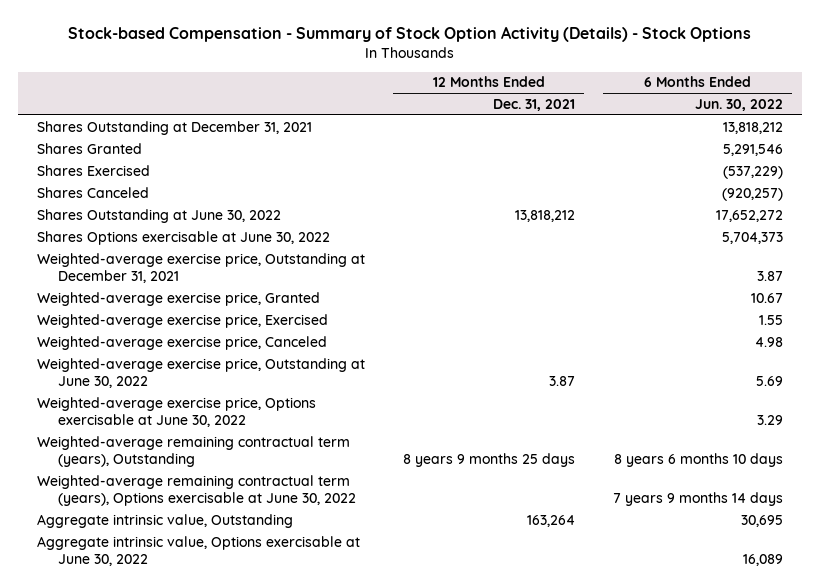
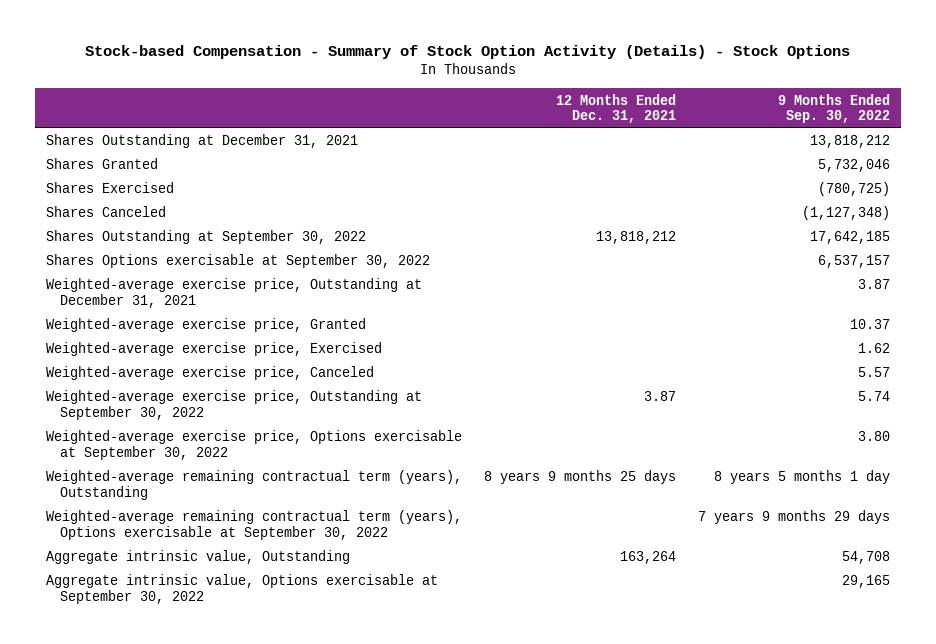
- | 12 Months Ended Dec. 31, 2021 | 6 Months Ended Jun. 30, 2022
+ | 12 Months Ended Dec. 31, 2021 | 9 Months Ended Sep. 30, 2022
- Shares Outstanding at June 30, 2022 | 13,818,212 | 17,652,272
- Shares Options exercisable at June 30, 2022 | | 5,704,373
+ Shares Outstanding at September 30, 2022 | 13,818,212 | 17,642,185
+ Shares Options exercisable at September 30, 2022 | | 6,537,157
- Weighted-average exercise price, Outstanding at June 30, 2022 | 3.87 | 5.69
- Weighted-average exercise price, Options exercisable at June 30, 2022 | | 3.29
+ Weighted-average exercise price, Outstanding at September 30, 2022 | 3.87 | 5.74
+ Weighted-average exercise price, Options exercisable at September 30, 2022 | | 3.80
- Weighted-average remaining contractual term (years), Options exercisable at June 30, 2022 | | 7 years 9 months 14 days
+ Weighted-average remaining contractual term (years), Options exercisable at September 30, 2022 | | 7 years 9 months 29 days
- Aggregate intrinsic value, Options exercisable at June 30, 2022 | | 16,089
+ Aggregate intrinsic value, Options exercisable at September 30, 2022 | | 29,165

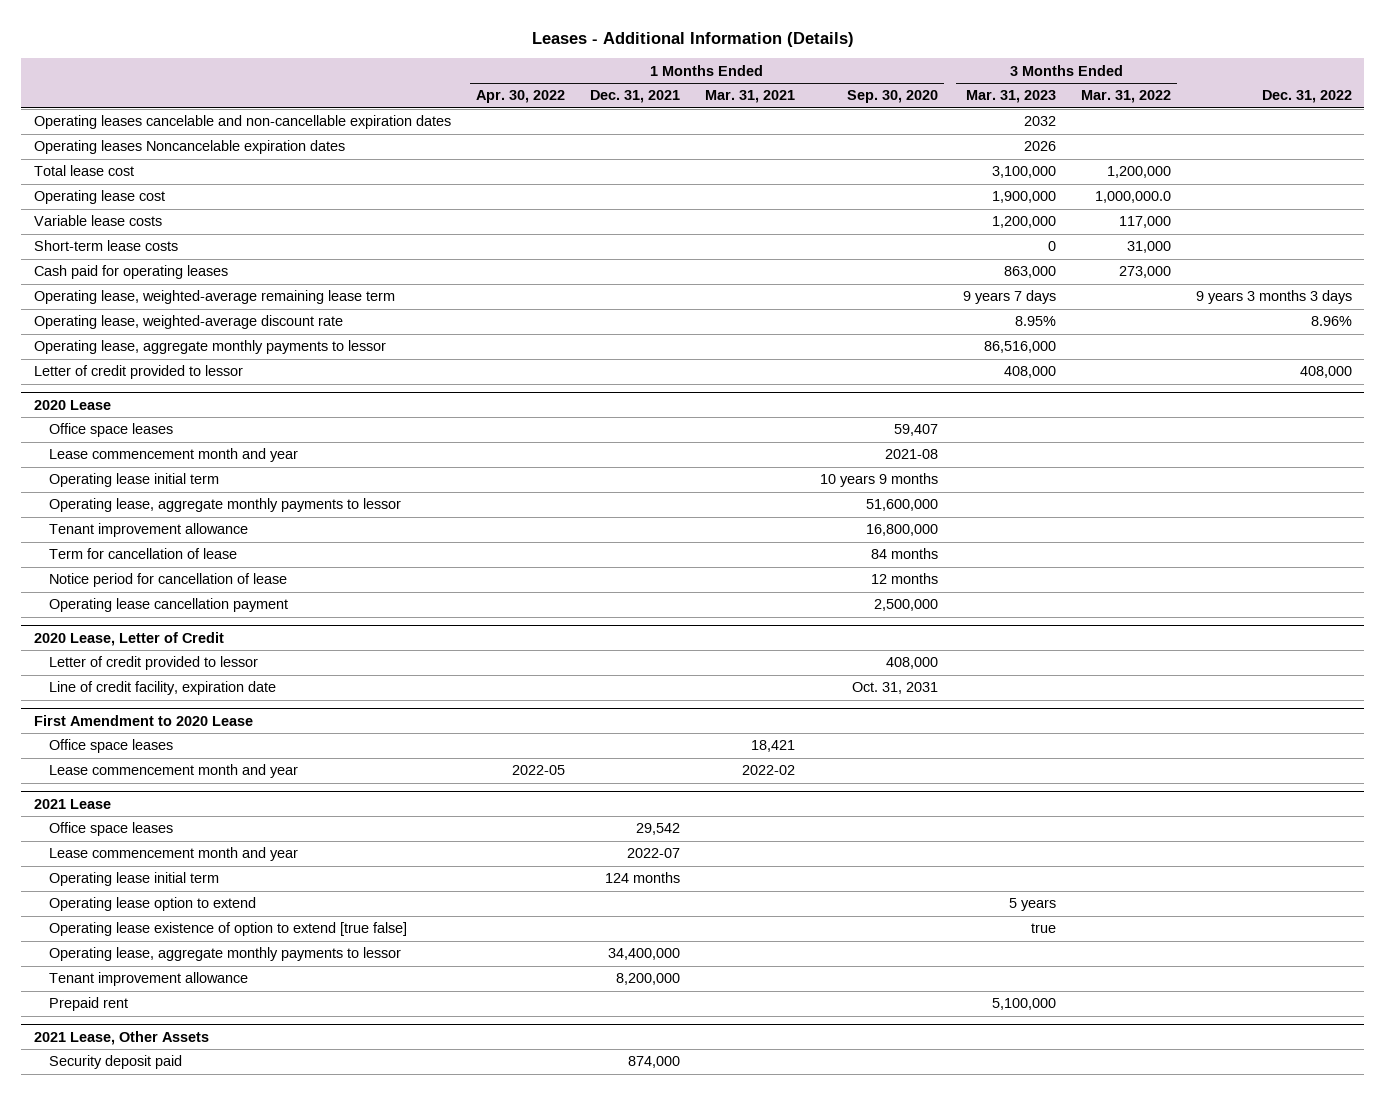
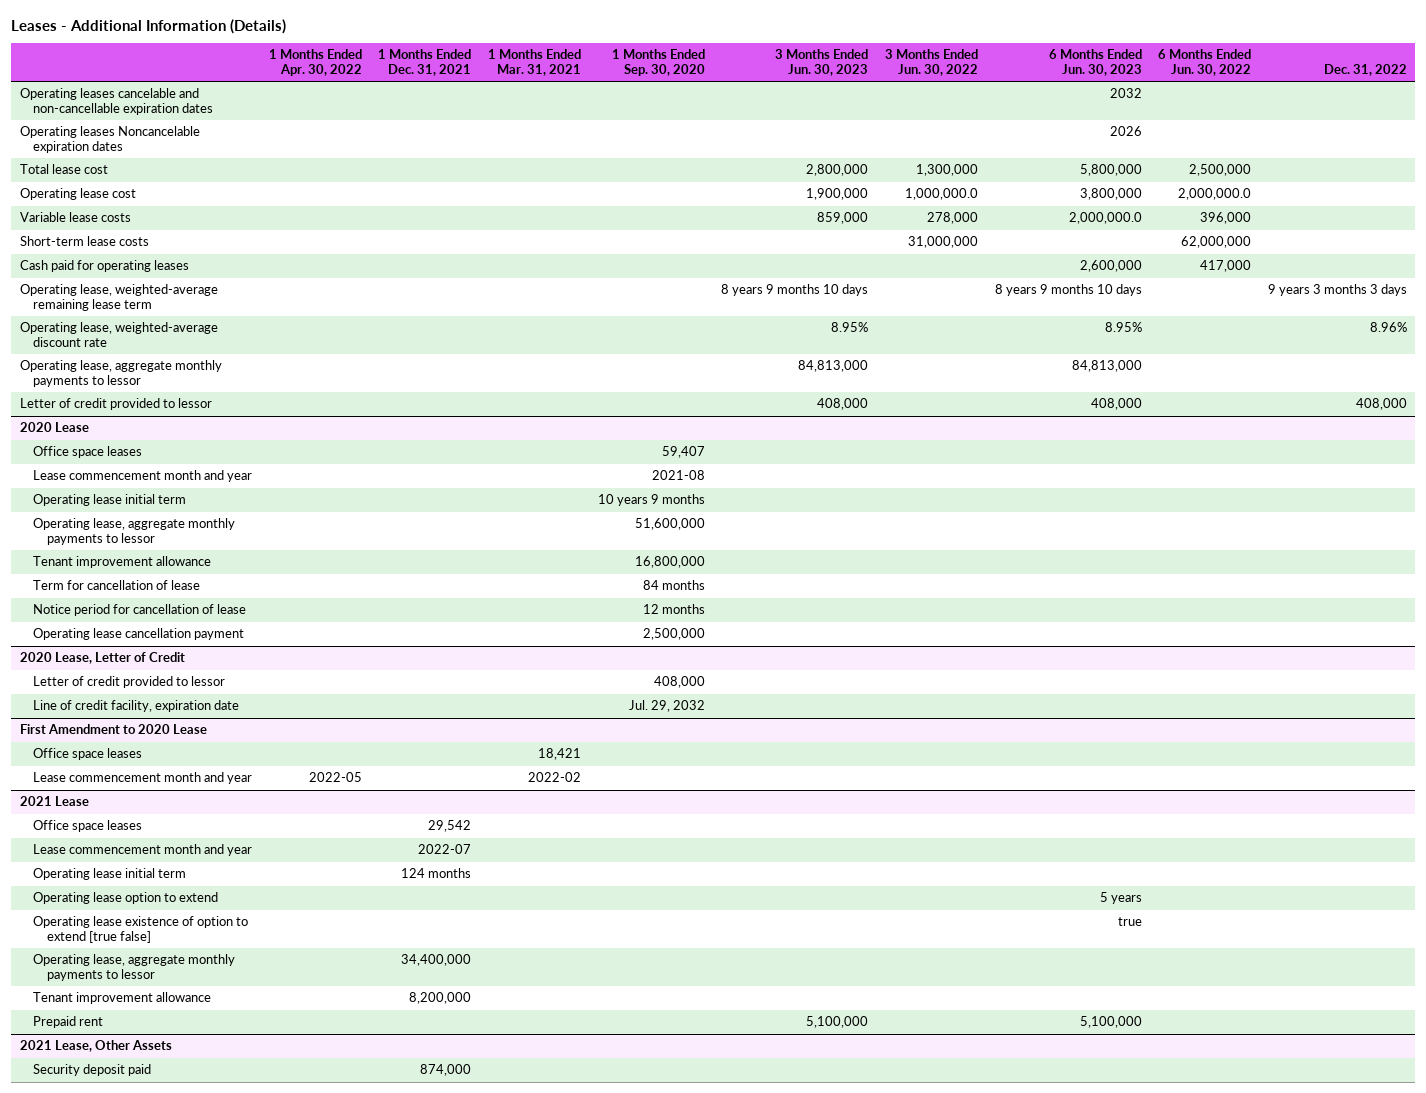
- | 1 Months Ended Apr. 30, 2022 | 1 Months Ended Dec. 31, 2021 | 1 Months Ended Mar. 31, 2021 | 1 Months Ended Sep. 30, 2020 | 3 Months Ended Mar. 31, 2023 | 3 Months Ended Mar. 31, 2022 | Dec. 31, 2022
+ | 1 Months Ended Apr. 30, 2022 | 1 Months Ended Dec. 31, 2021 | 1 Months Ended Mar. 31, 2021 | 1 Months Ended Sep. 30, 2020 | 3 Months Ended Jun. 30, 2023 | 3 Months Ended Jun. 30, 2022 | 6 Months Ended Jun. 30, 2023 | 6 Months Ended Jun. 30, 2022 | Dec. 31, 2022
@ 2020 Lease, Letter of Credit
- Line of credit facility, expiration date | | | | Oct. 31, 2031 | | |
+ Line of credit facility, expiration date | | | | Jul. 29, 2032 | | | | |

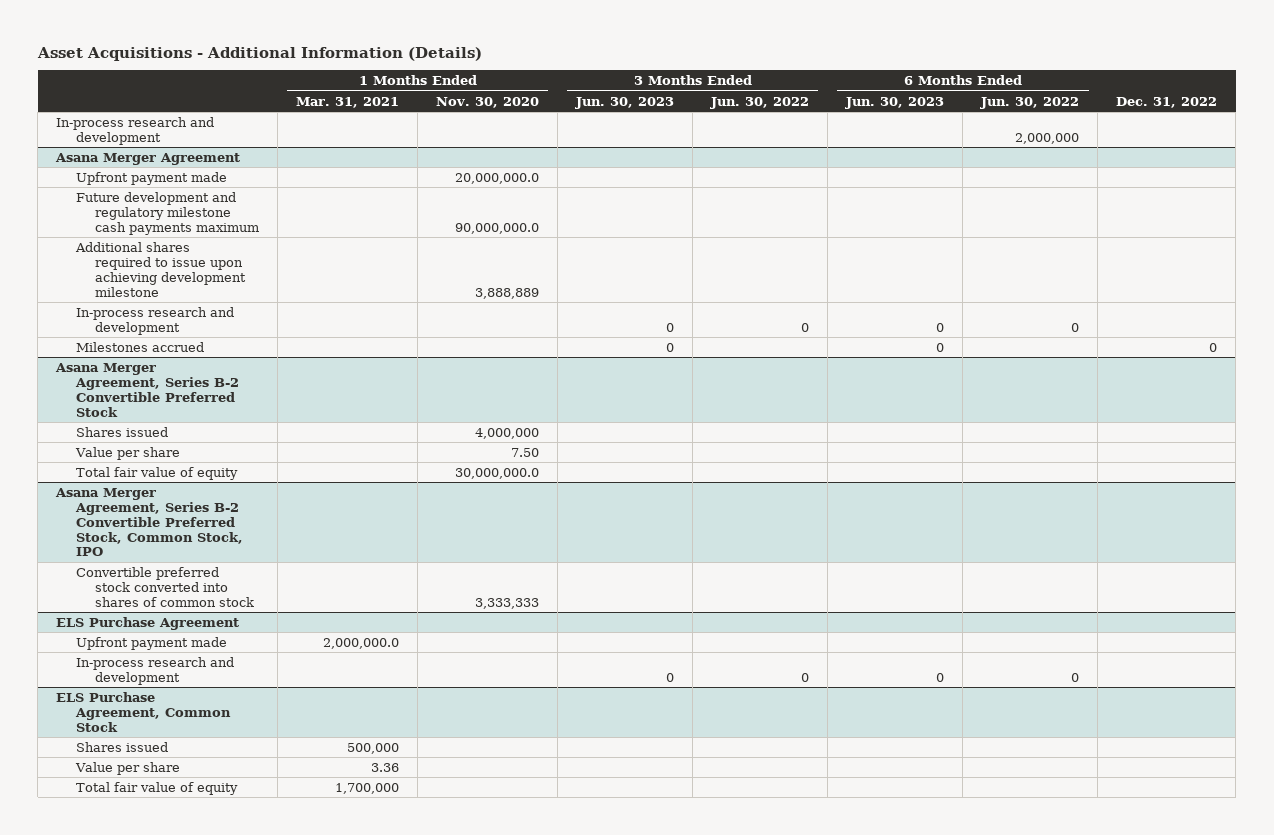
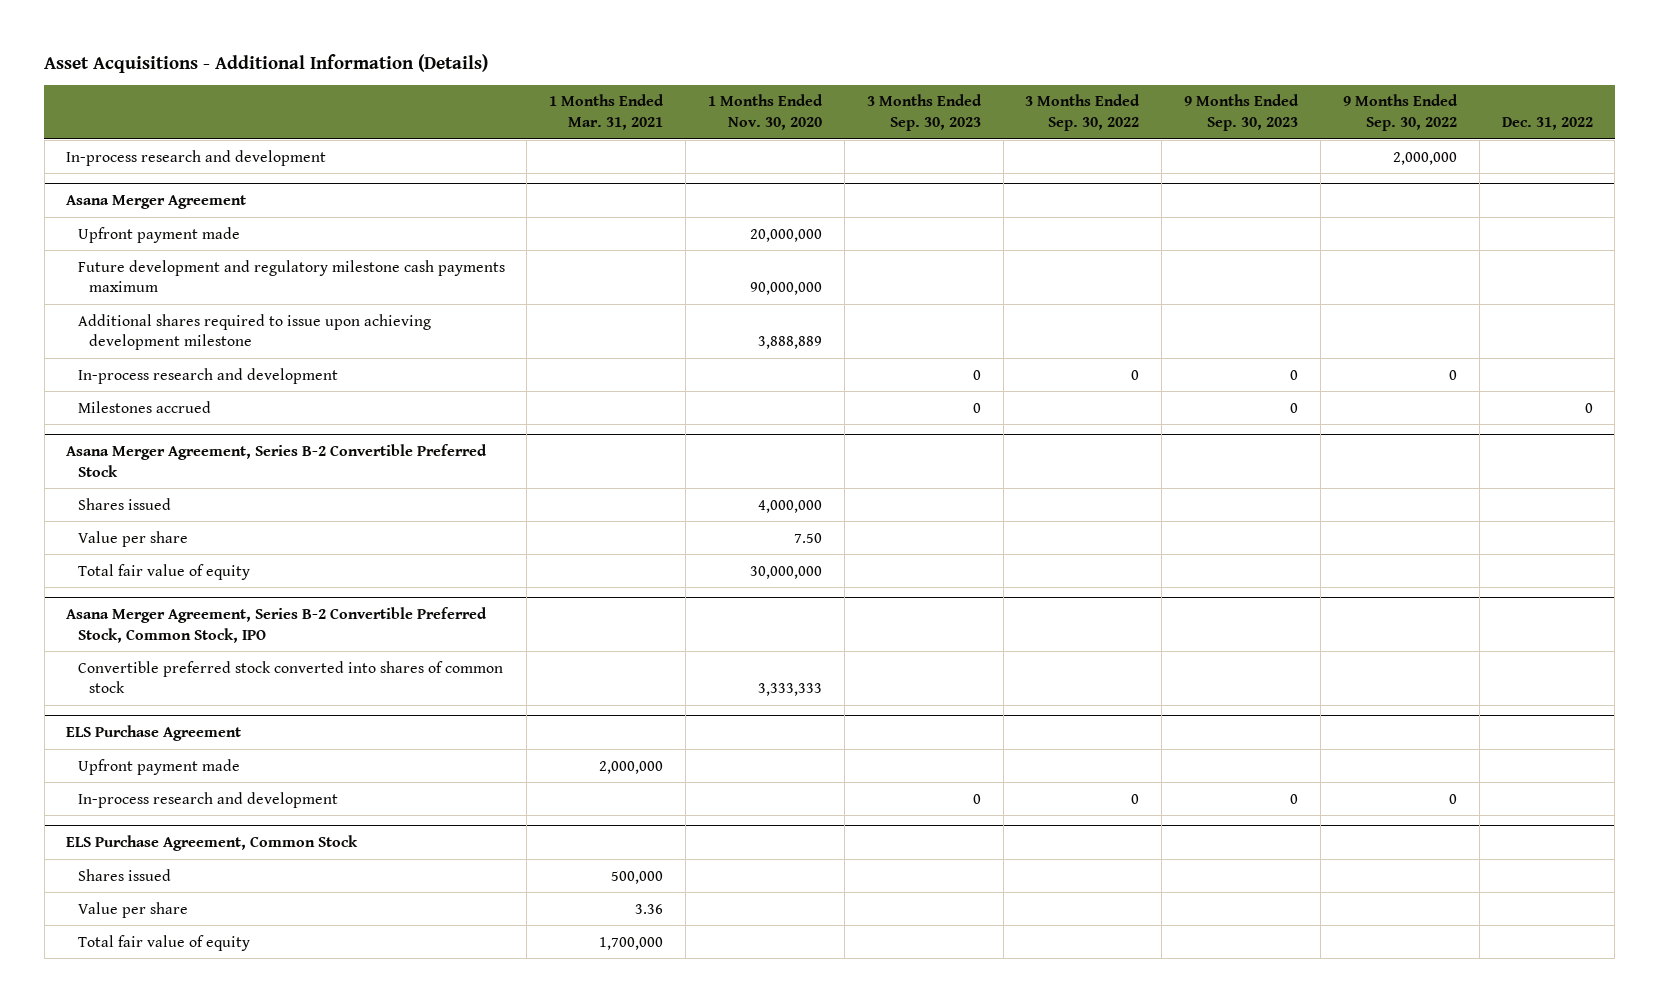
- | 1 Months Ended Mar. 31, 2021 | 1 Months Ended Nov. 30, 2020 | 3 Months Ended Jun. 30, 2023 | 3 Months Ended Jun. 30, 2022 | 6 Months Ended Jun. 30, 2023 | 6 Months Ended Jun. 30, 2022 | Dec. 31, 2022
+ | 1 Months Ended Mar. 31, 2021 | 1 Months Ended Nov. 30, 2020 | 3 Months Ended Sep. 30, 2023 | 3 Months Ended Sep. 30, 2022 | 9 Months Ended Sep. 30, 2023 | 9 Months Ended Sep. 30, 2022 | Dec. 31, 2022
@ Asana Merger Agreement
- Upfront payment made | | 20,000,000.0 | | | | |
- Future development and regulatory milestone cash payments maximum | | 90,000,000.0 | | | | |
+ Upfront payment made | | 20,000,000 | | | | |
+ Future development and regulatory milestone cash payments maximum | | 90,000,000 | | | | |
@ Asana Merger Agreement, Series B-2 Convertible Preferred Stock
- Total fair value of equity | | 30,000,000.0 | | | | |
+ Total fair value of equity | | 30,000,000 | | | | |
@ ELS Purchase Agreement
- Upfront payment made | 2,000,000.0 | | | | | |
+ Upfront payment made | 2,000,000 | | | | | |

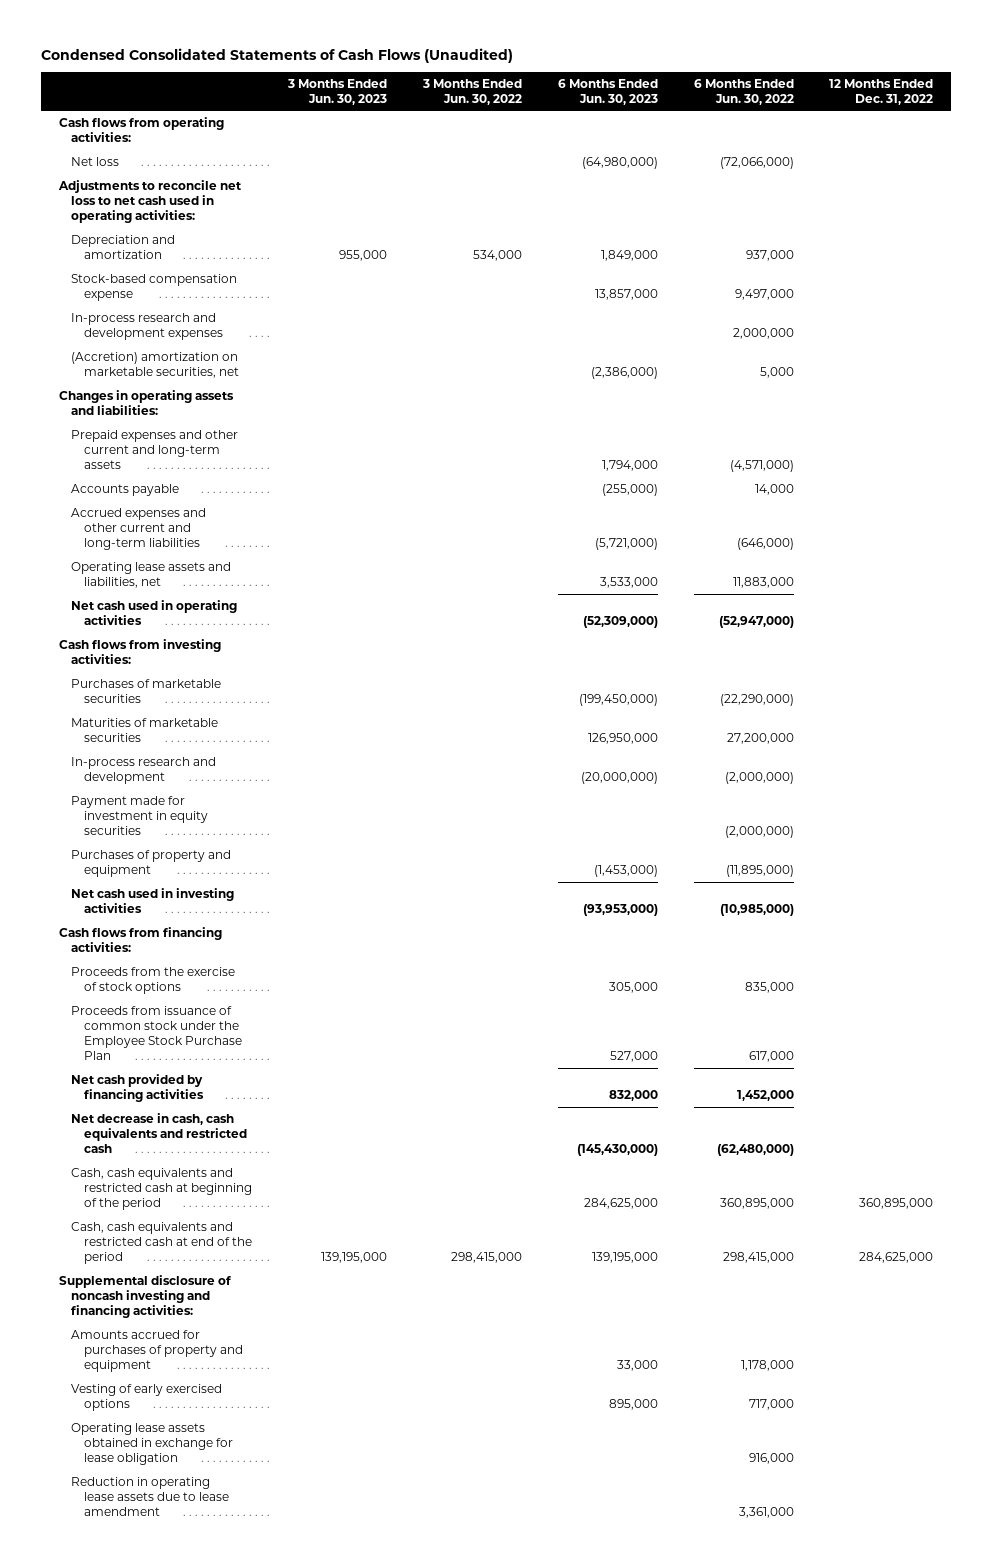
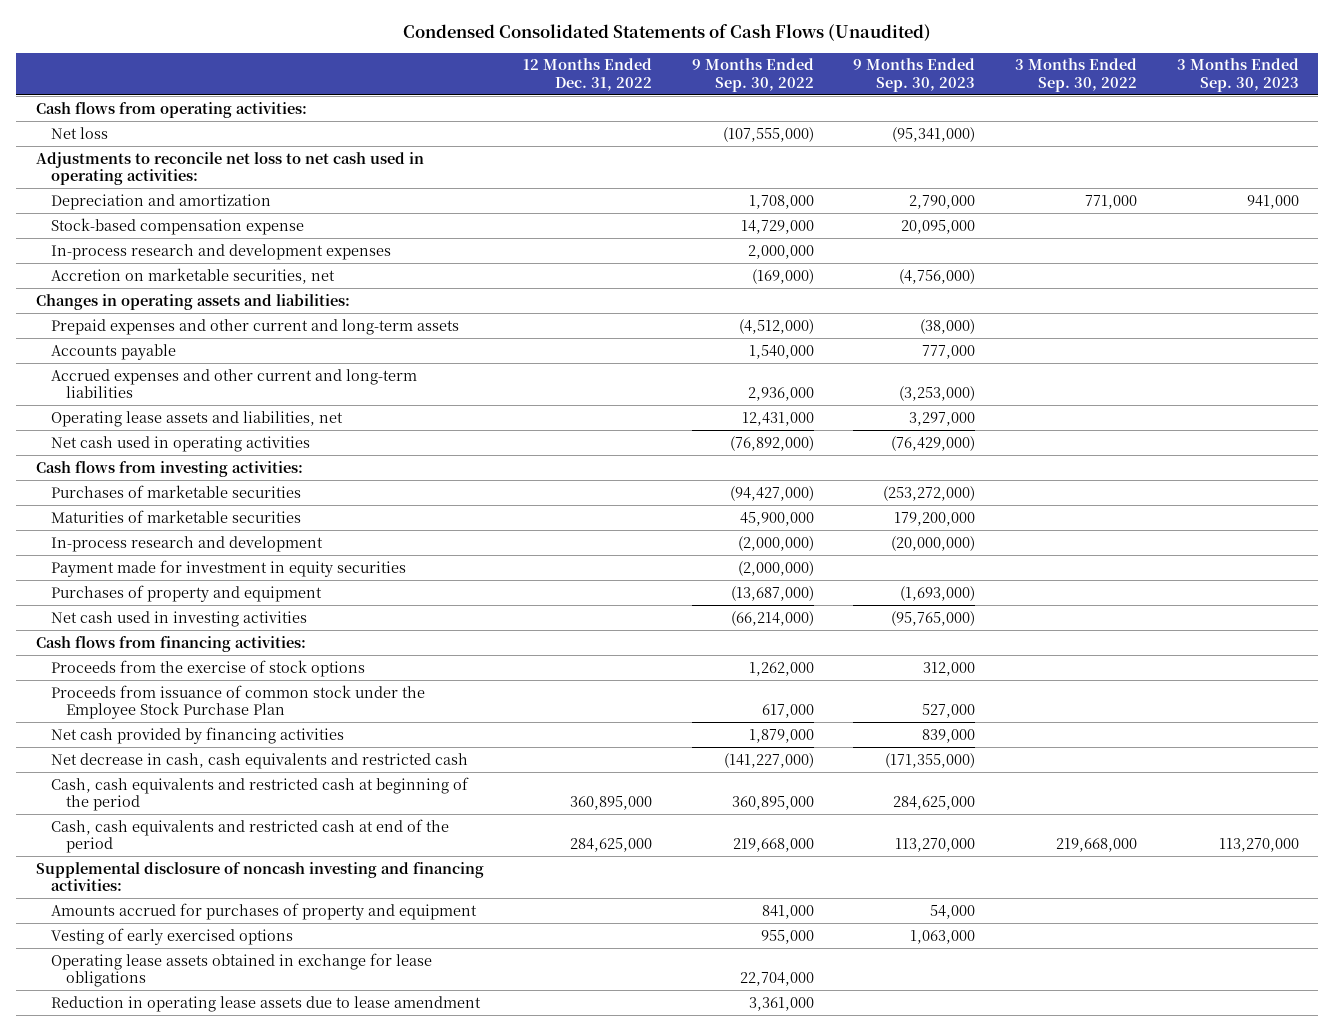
- | 3 Months Ended Jun. 30, 2023 | 3 Months Ended Jun. 30, 2022 | 6 Months Ended Jun. 30, 2023 | 6 Months Ended Jun. 30, 2022 | 12 Months Ended Dec. 31, 2022
+ | 12 Months Ended Dec. 31, 2022 | 9 Months Ended Sep. 30, 2022 | 9 Months Ended Sep. 30, 2023 | 3 Months Ended Sep. 30, 2022 | 3 Months Ended Sep. 30, 2023
- (Accretion) amortization on marketable securities, net | | | (2,386,000) | 5,000 |
+ Accretion on marketable securities, net | | (169,000) | (4,756,000) | |
- Operating lease assets obtained in exchange for lease obligation | | | | 916,000 |
+ Operating lease assets obtained in exchange for lease obligations | | 22,704,000 | | |

